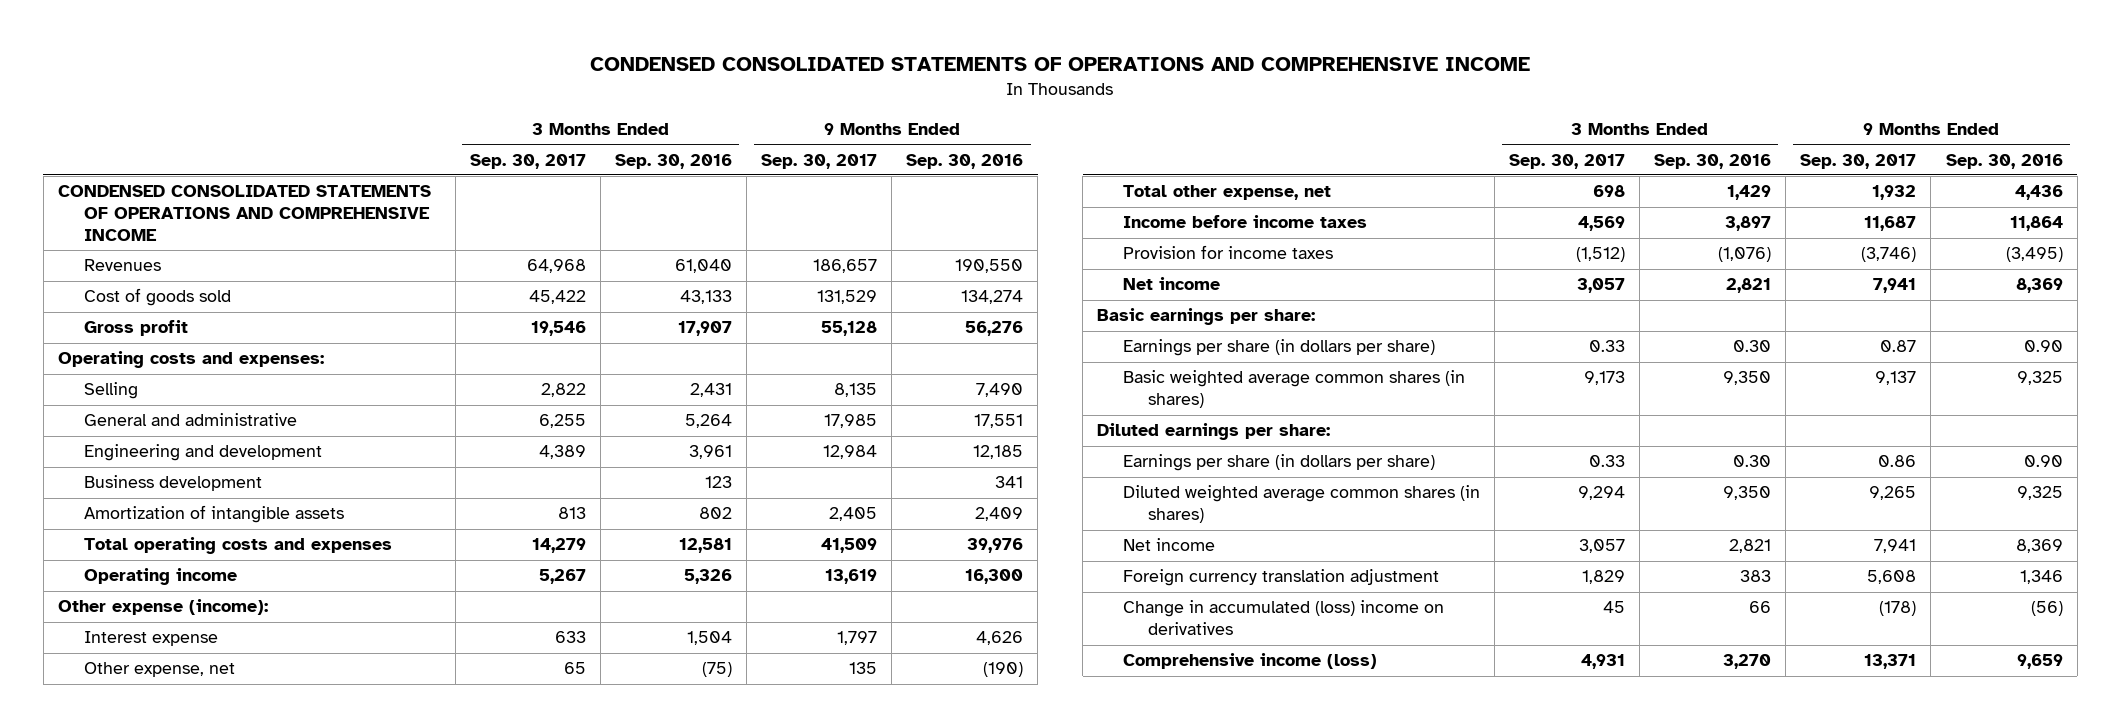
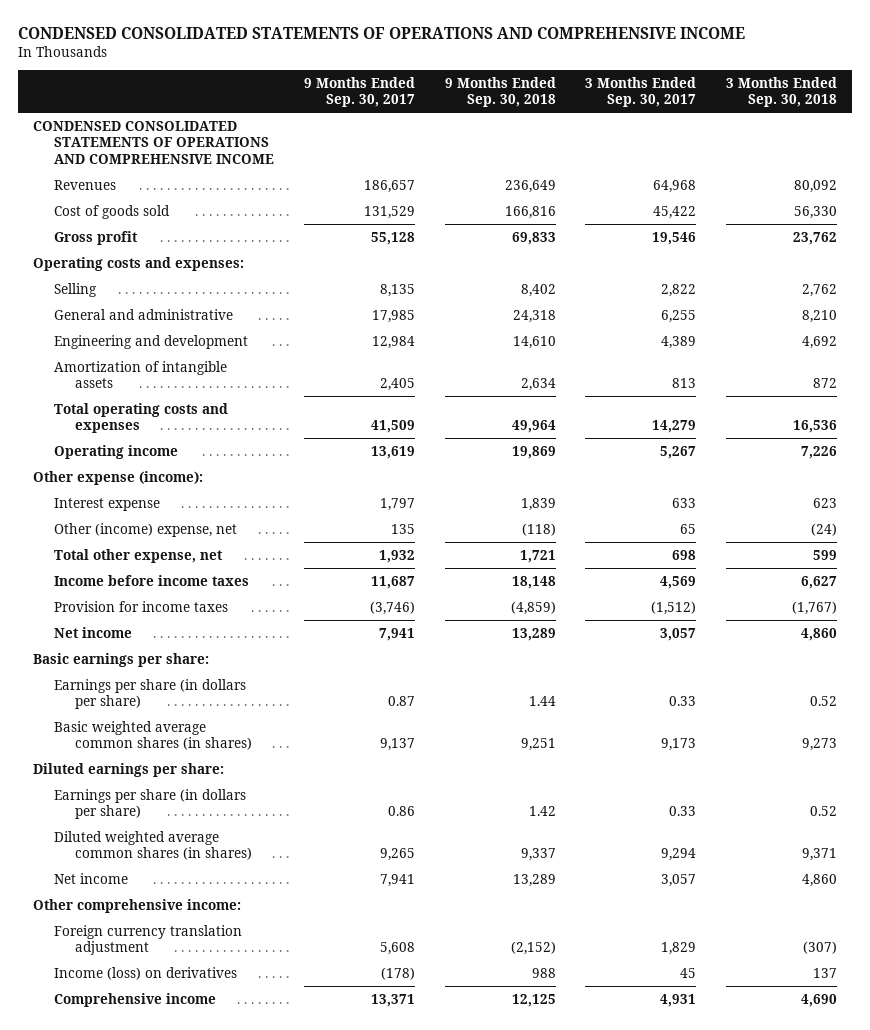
- | 3 Months Ended Sep. 30, 2017 | 3 Months Ended Sep. 30, 2016 | 9 Months Ended Sep. 30, 2017 | 9 Months Ended Sep. 30, 2016
+ | 9 Months Ended Sep. 30, 2017 | 9 Months Ended Sep. 30, 2018 | 3 Months Ended Sep. 30, 2017 | 3 Months Ended Sep. 30, 2018
- Business development | | 123 | | 341
- Other expense, net | 65 | (75) | 135 | (190)
+ Other (income) expense, net | 135 | (118) | 65 | (24)
+ Other comprehensive income:
- Change in accumulated (loss) income on derivatives | 45 | 66 | (178) | (56)
- Comprehensive income (loss) | 4,931 | 3,270 | 13,371 | 9,659
+ Income (loss) on derivatives | (178) | 988 | 45 | 137
+ Comprehensive income | 13,371 | 12,125 | 4,931 | 4,690

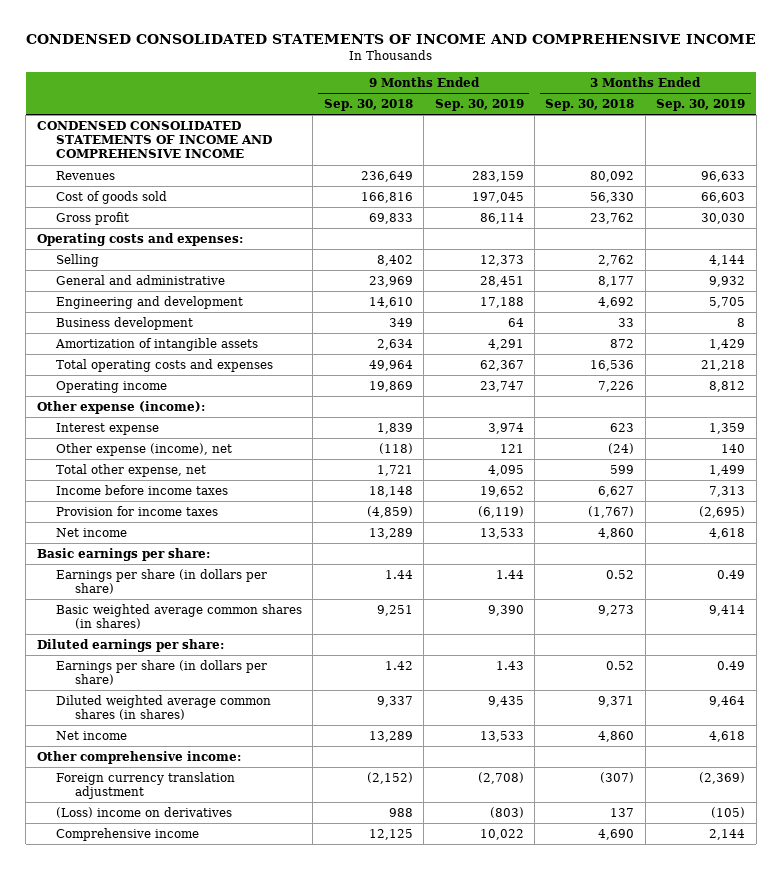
- CONDENSED CONSOLIDATED STATEMENTS OF OPERATIONS AND COMPREHENSIVE INCOME
+ CONDENSED CONSOLIDATED STATEMENTS OF INCOME AND COMPREHENSIVE INCOME
- | 9 Months Ended Sep. 30, 2017 | 9 Months Ended Sep. 30, 2018 | 3 Months Ended Sep. 30, 2017 | 3 Months Ended Sep. 30, 2018
+ | 9 Months Ended Sep. 30, 2018 | 9 Months Ended Sep. 30, 2019 | 3 Months Ended Sep. 30, 2018 | 3 Months Ended Sep. 30, 2019
- CONDENSED CONSOLIDATED STATEMENTS OF OPERATIONS AND COMPREHENSIVE INCOME
+ CONDENSED CONSOLIDATED STATEMENTS OF INCOME AND COMPREHENSIVE INCOME
- General and administrative | 17,985 | 24,318 | 6,255 | 8,210
+ General and administrative | 23,969 | 28,451 | 8,177 | 9,932
+ Business development | 349 | 64 | 33 | 8
- Other (income) expense, net | 135 | (118) | 65 | (24)
+ Other expense (income), net | (118) | 121 | (24) | 140
- Income (loss) on derivatives | (178) | 988 | 45 | 137
+ (Loss) income on derivatives | 988 | (803) | 137 | (105)

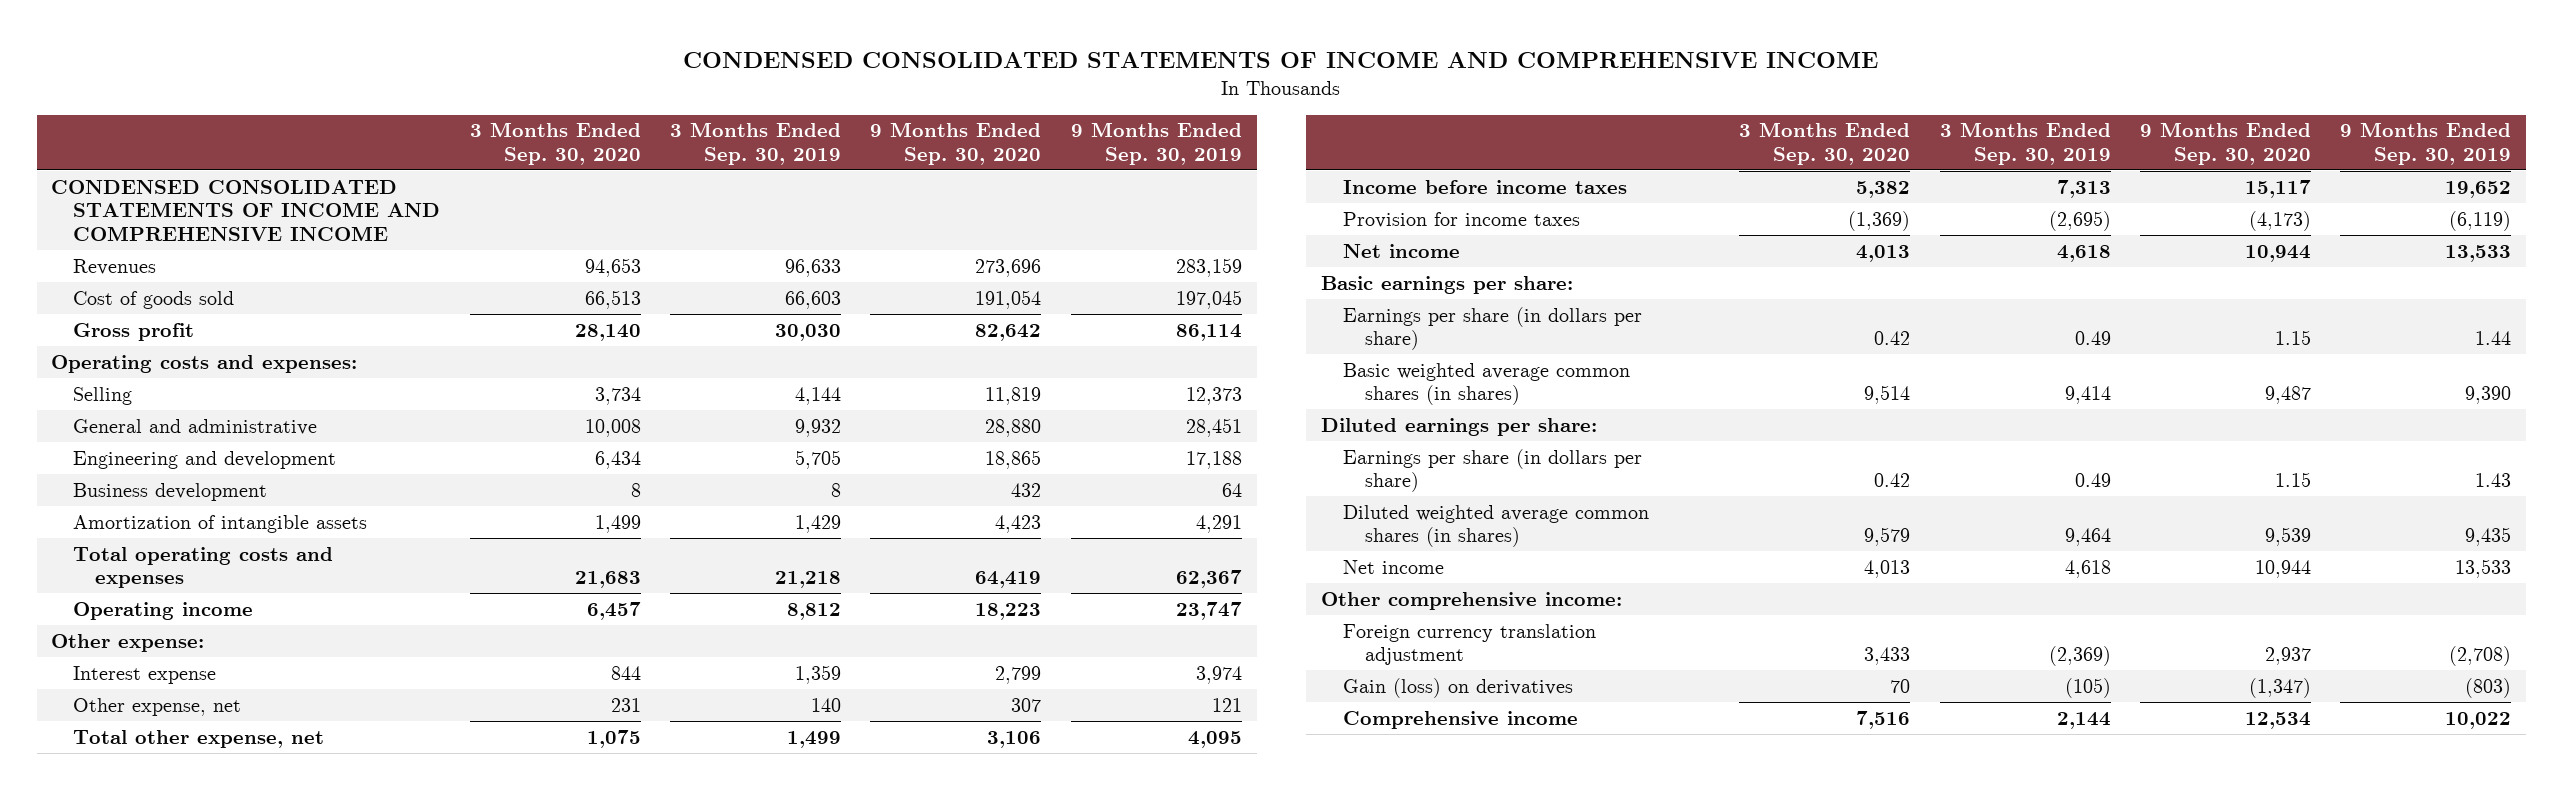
- | 9 Months Ended Sep. 30, 2018 | 9 Months Ended Sep. 30, 2019 | 3 Months Ended Sep. 30, 2018 | 3 Months Ended Sep. 30, 2019
+ | 3 Months Ended Sep. 30, 2020 | 3 Months Ended Sep. 30, 2019 | 9 Months Ended Sep. 30, 2020 | 9 Months Ended Sep. 30, 2019
- Other expense (income):
+ Other expense:
- Other expense (income), net | (118) | 121 | (24) | 140
+ Other expense, net | 231 | 140 | 307 | 121
- (Loss) income on derivatives | 988 | (803) | 137 | (105)
+ Gain (loss) on derivatives | 70 | (105) | (1,347) | (803)

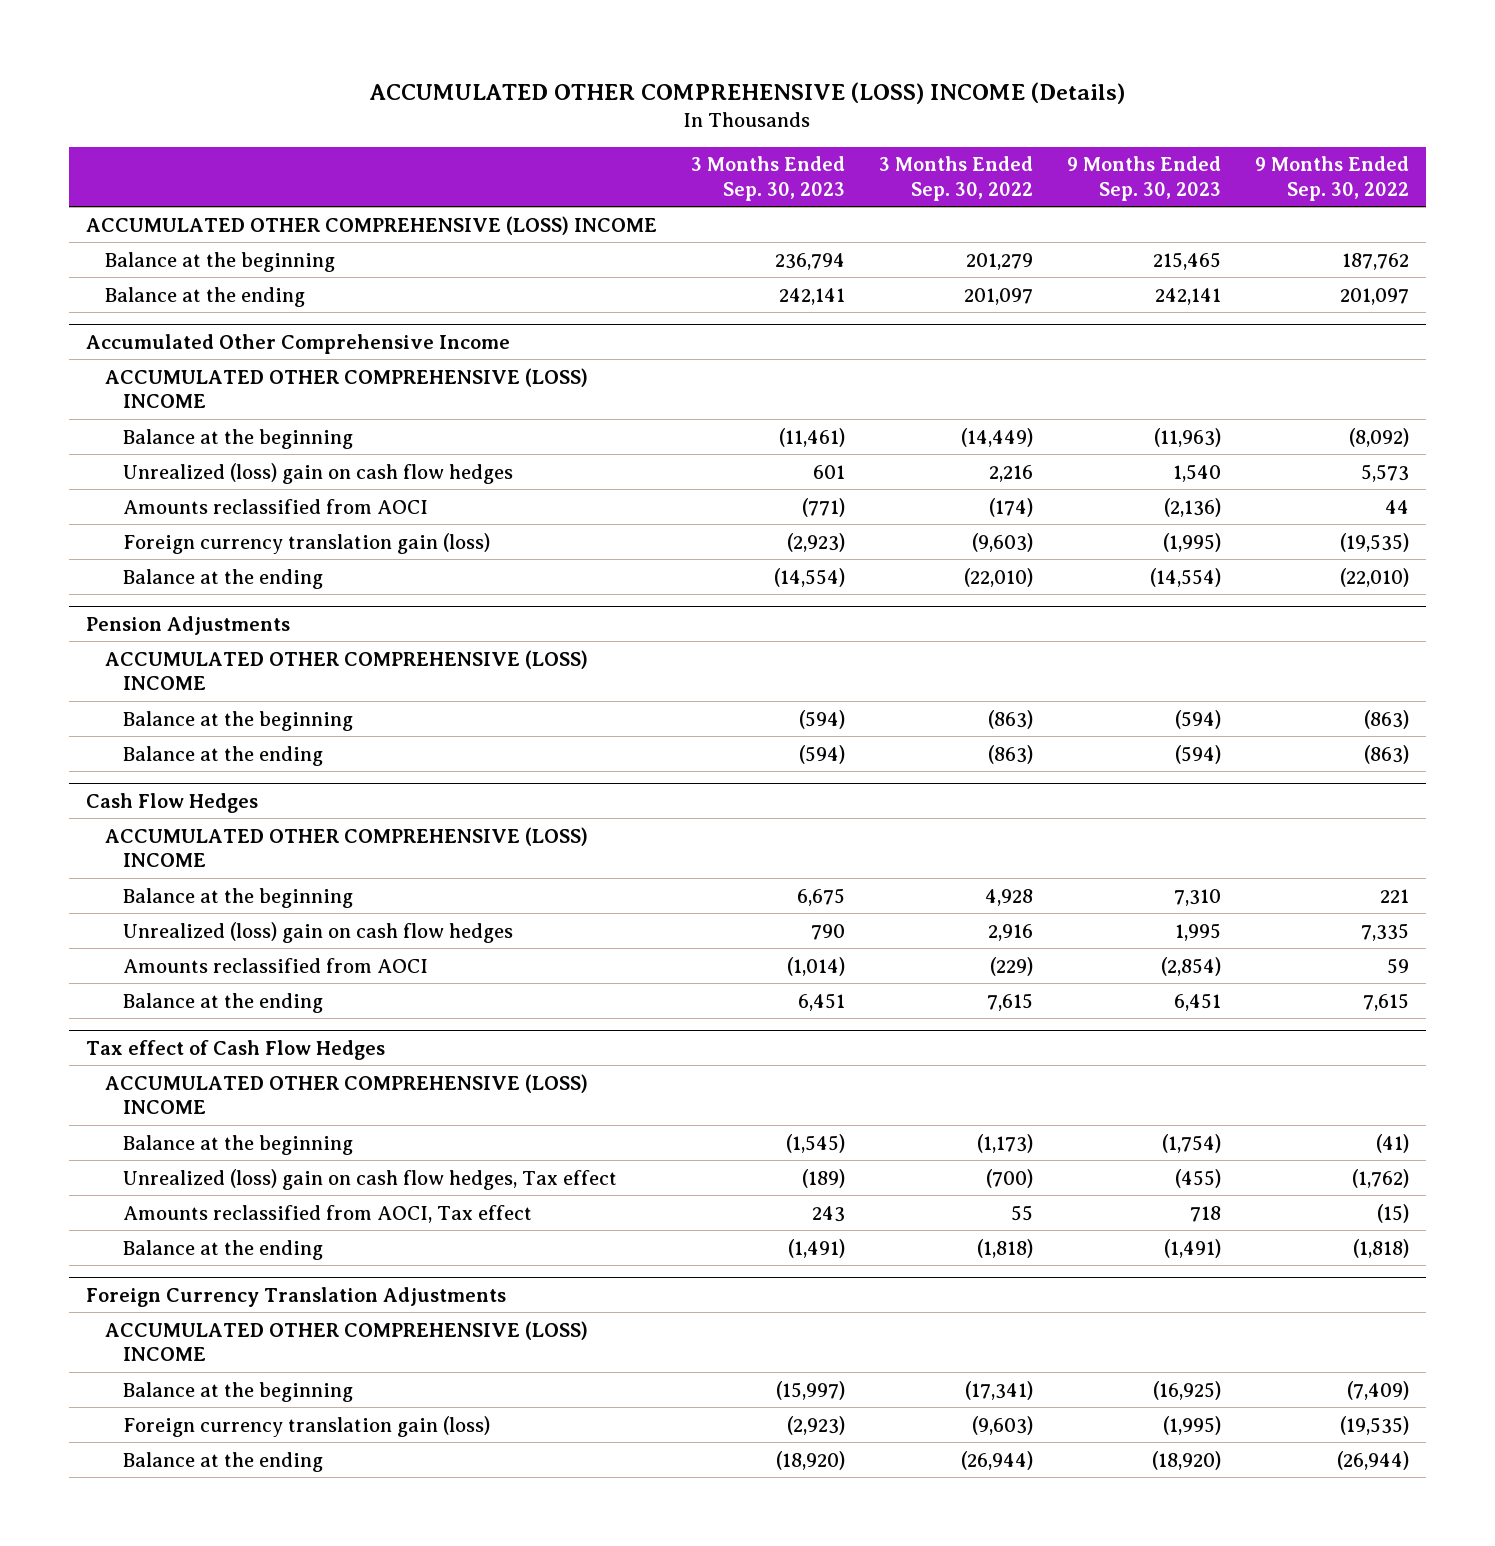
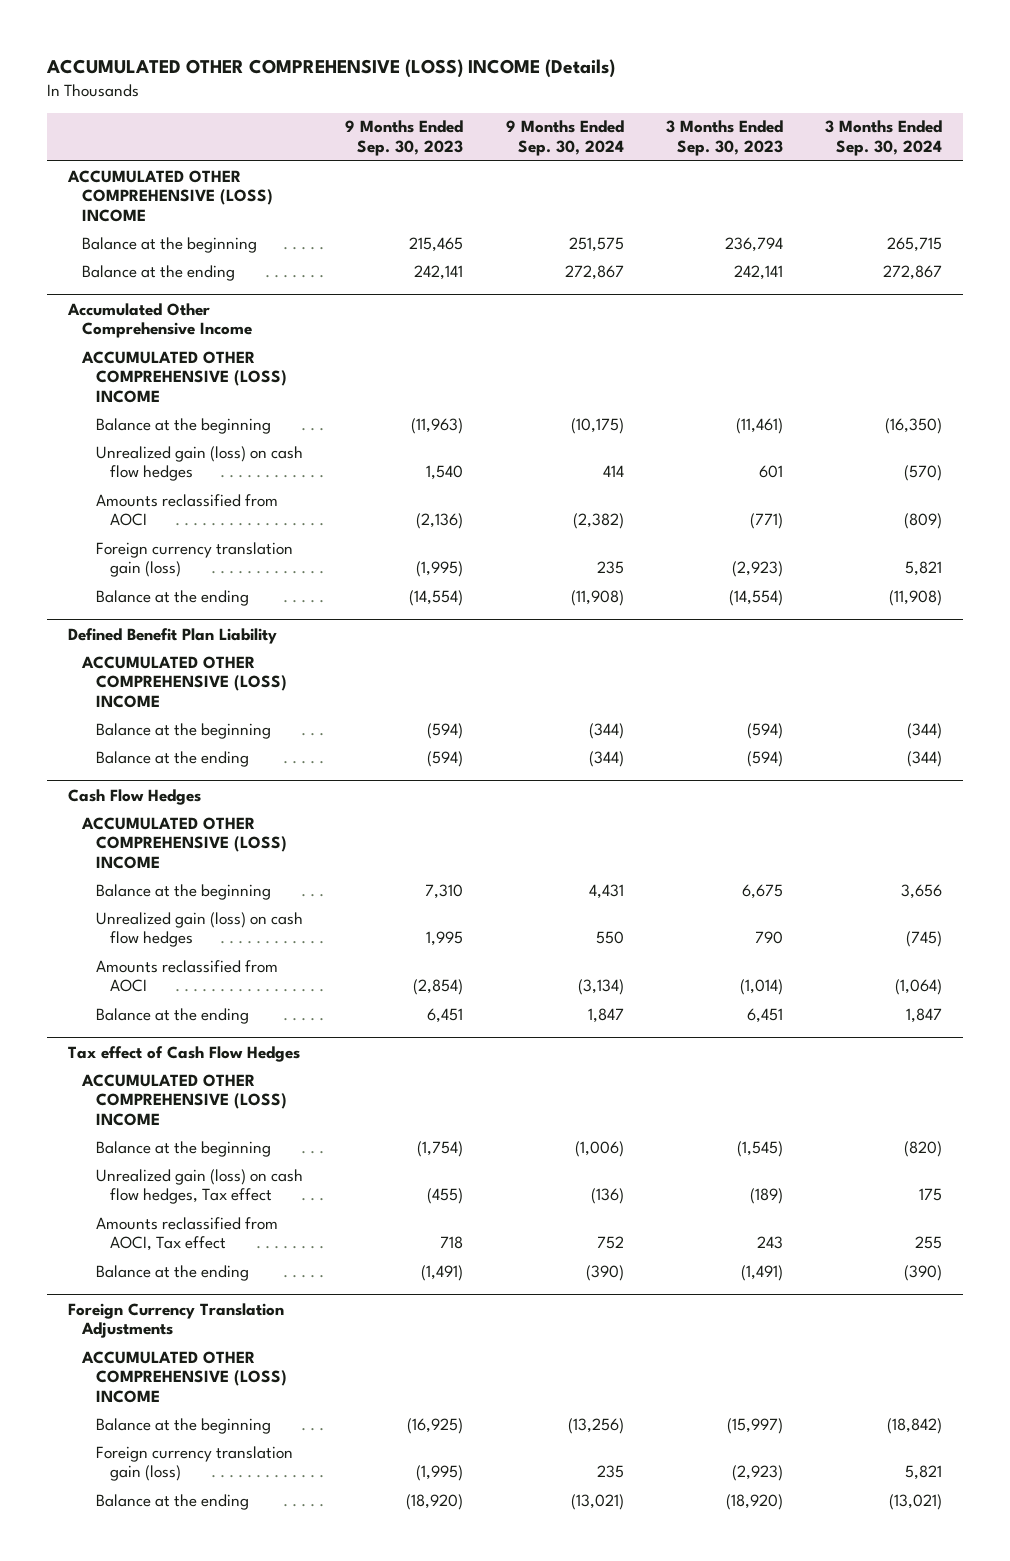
- | 3 Months Ended Sep. 30, 2023 | 3 Months Ended Sep. 30, 2022 | 9 Months Ended Sep. 30, 2023 | 9 Months Ended Sep. 30, 2022
+ | 9 Months Ended Sep. 30, 2023 | 9 Months Ended Sep. 30, 2024 | 3 Months Ended Sep. 30, 2023 | 3 Months Ended Sep. 30, 2024
@ Accumulated Other Comprehensive Income
- Unrealized (loss) gain on cash flow hedges | 601 | 2,216 | 1,540 | 5,573
+ Unrealized gain (loss) on cash flow hedges | 1,540 | 414 | 601 | (570)
- Pension Adjustments
+ Defined Benefit Plan Liability
@ Cash Flow Hedges
- Unrealized (loss) gain on cash flow hedges | 790 | 2,916 | 1,995 | 7,335
+ Unrealized gain (loss) on cash flow hedges | 1,995 | 550 | 790 | (745)
@ Tax effect of Cash Flow Hedges
- Unrealized (loss) gain on cash flow hedges, Tax effect | (189) | (700) | (455) | (1,762)
+ Unrealized gain (loss) on cash flow hedges, Tax effect | (455) | (136) | (189) | 175

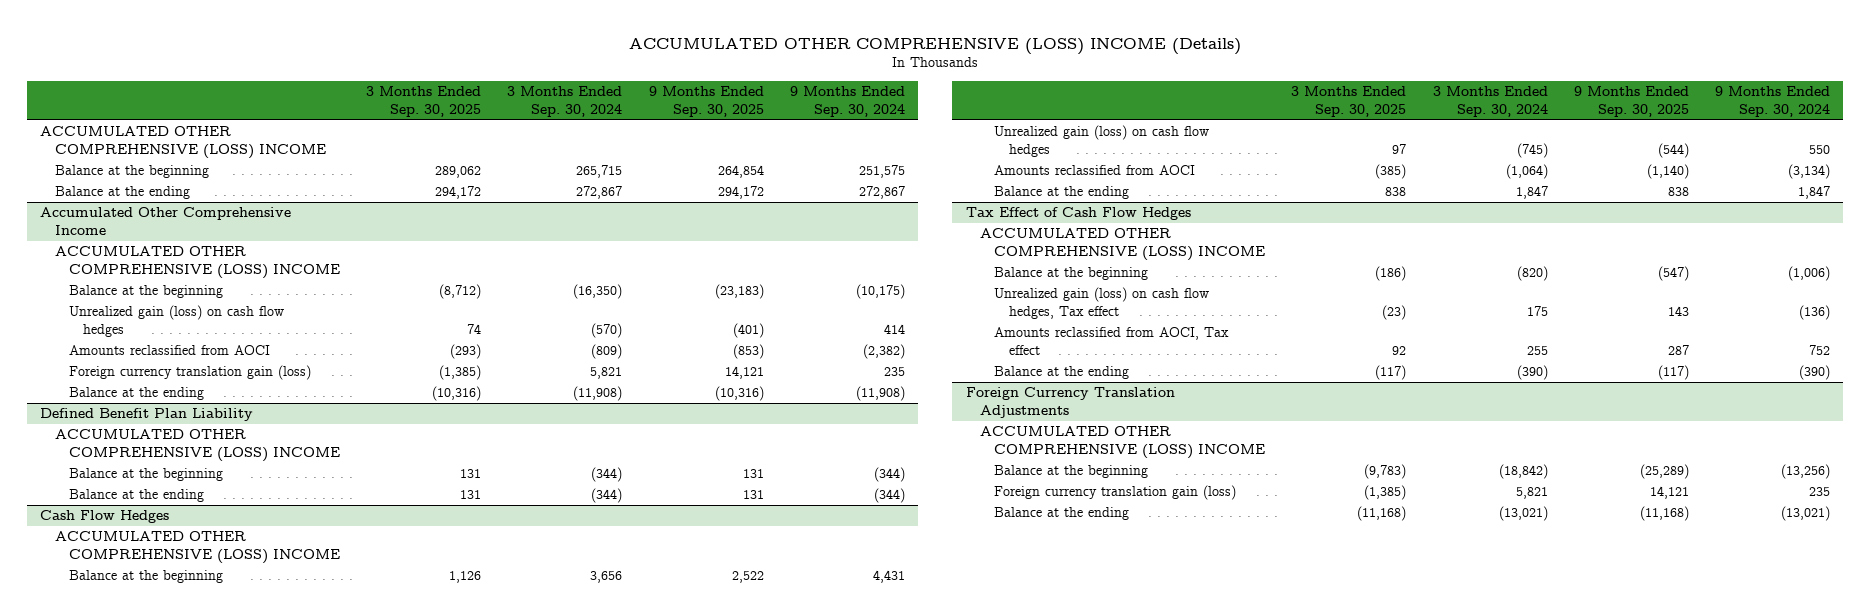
- | 9 Months Ended Sep. 30, 2023 | 9 Months Ended Sep. 30, 2024 | 3 Months Ended Sep. 30, 2023 | 3 Months Ended Sep. 30, 2024
+ | 3 Months Ended Sep. 30, 2025 | 3 Months Ended Sep. 30, 2024 | 9 Months Ended Sep. 30, 2025 | 9 Months Ended Sep. 30, 2024
- Tax effect of Cash Flow Hedges
+ Tax Effect of Cash Flow Hedges

